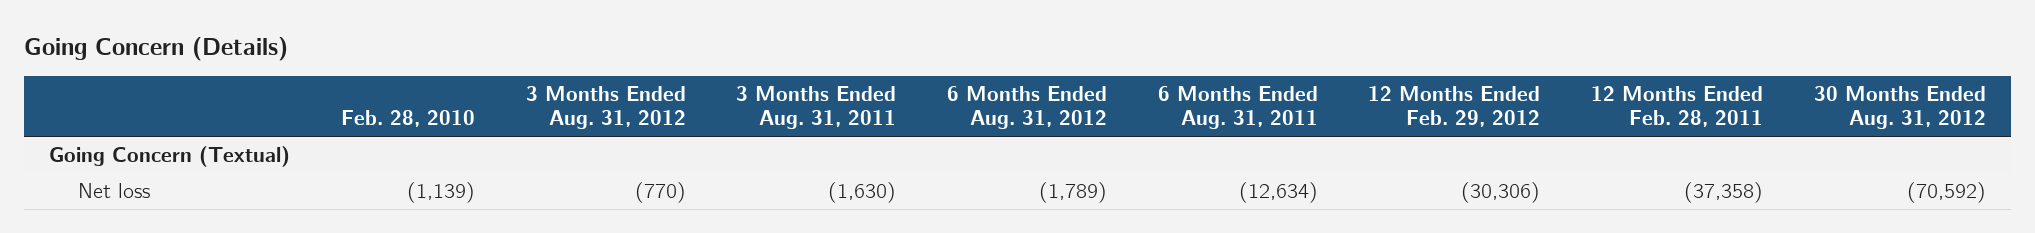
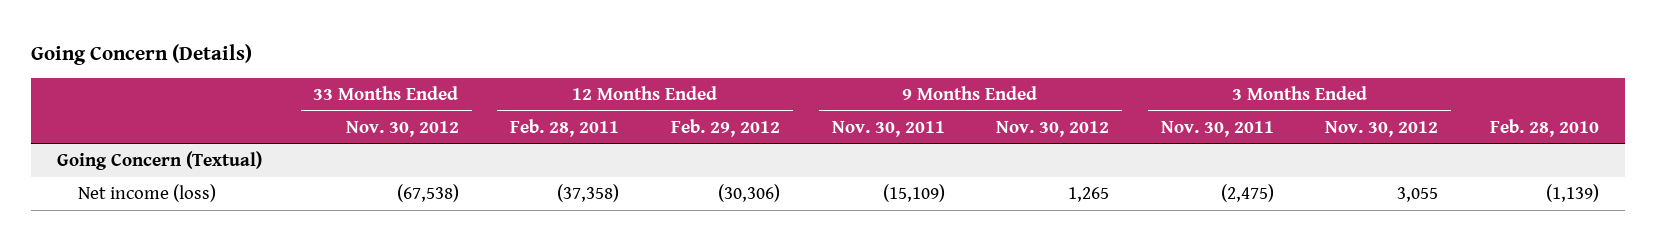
- | Feb. 28, 2010 | 3 Months Ended Aug. 31, 2012 | 3 Months Ended Aug. 31, 2011 | 6 Months Ended Aug. 31, 2012 | 6 Months Ended Aug. 31, 2011 | 12 Months Ended Feb. 29, 2012 | 12 Months Ended Feb. 28, 2011 | 30 Months Ended Aug. 31, 2012
+ | 33 Months Ended Nov. 30, 2012 | 12 Months Ended Feb. 28, 2011 | 12 Months Ended Feb. 29, 2012 | 9 Months Ended Nov. 30, 2011 | 9 Months Ended Nov. 30, 2012 | 3 Months Ended Nov. 30, 2011 | 3 Months Ended Nov. 30, 2012 | Feb. 28, 2010
- Net loss | (1,139) | (770) | (1,630) | (1,789) | (12,634) | (30,306) | (37,358) | (70,592)
+ Net income (loss) | (67,538) | (37,358) | (30,306) | (15,109) | 1,265 | (2,475) | 3,055 | (1,139)

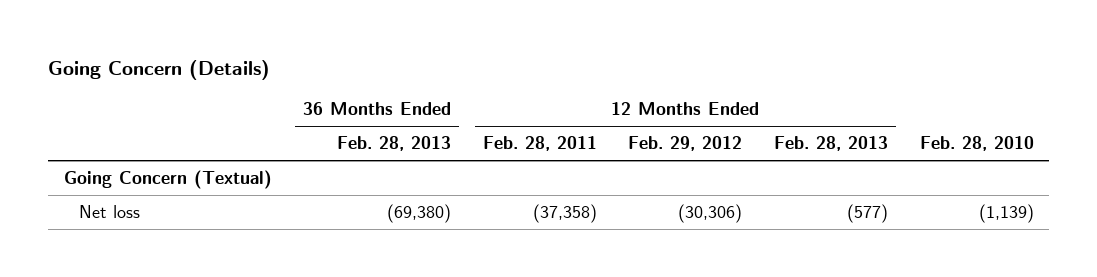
- | 33 Months Ended Nov. 30, 2012 | 12 Months Ended Feb. 28, 2011 | 12 Months Ended Feb. 29, 2012 | 9 Months Ended Nov. 30, 2011 | 9 Months Ended Nov. 30, 2012 | 3 Months Ended Nov. 30, 2011 | 3 Months Ended Nov. 30, 2012 | Feb. 28, 2010
+ | 36 Months Ended Feb. 28, 2013 | 12 Months Ended Feb. 28, 2011 | 12 Months Ended Feb. 29, 2012 | 12 Months Ended Feb. 28, 2013 | Feb. 28, 2010
- Net income (loss) | (67,538) | (37,358) | (30,306) | (15,109) | 1,265 | (2,475) | 3,055 | (1,139)
+ Net loss | (69,380) | (37,358) | (30,306) | (577) | (1,139)

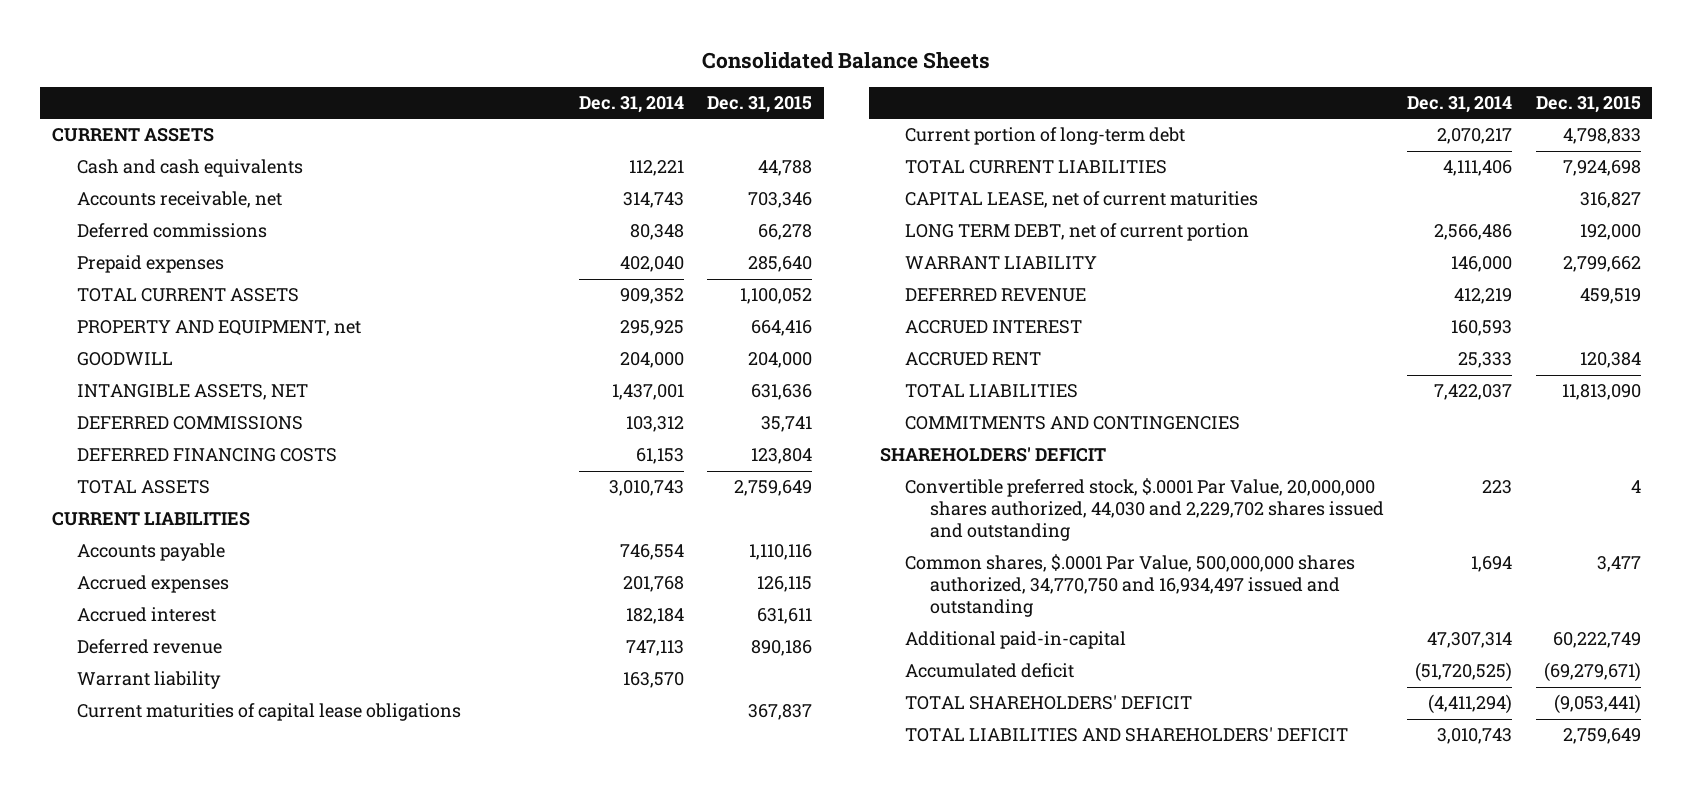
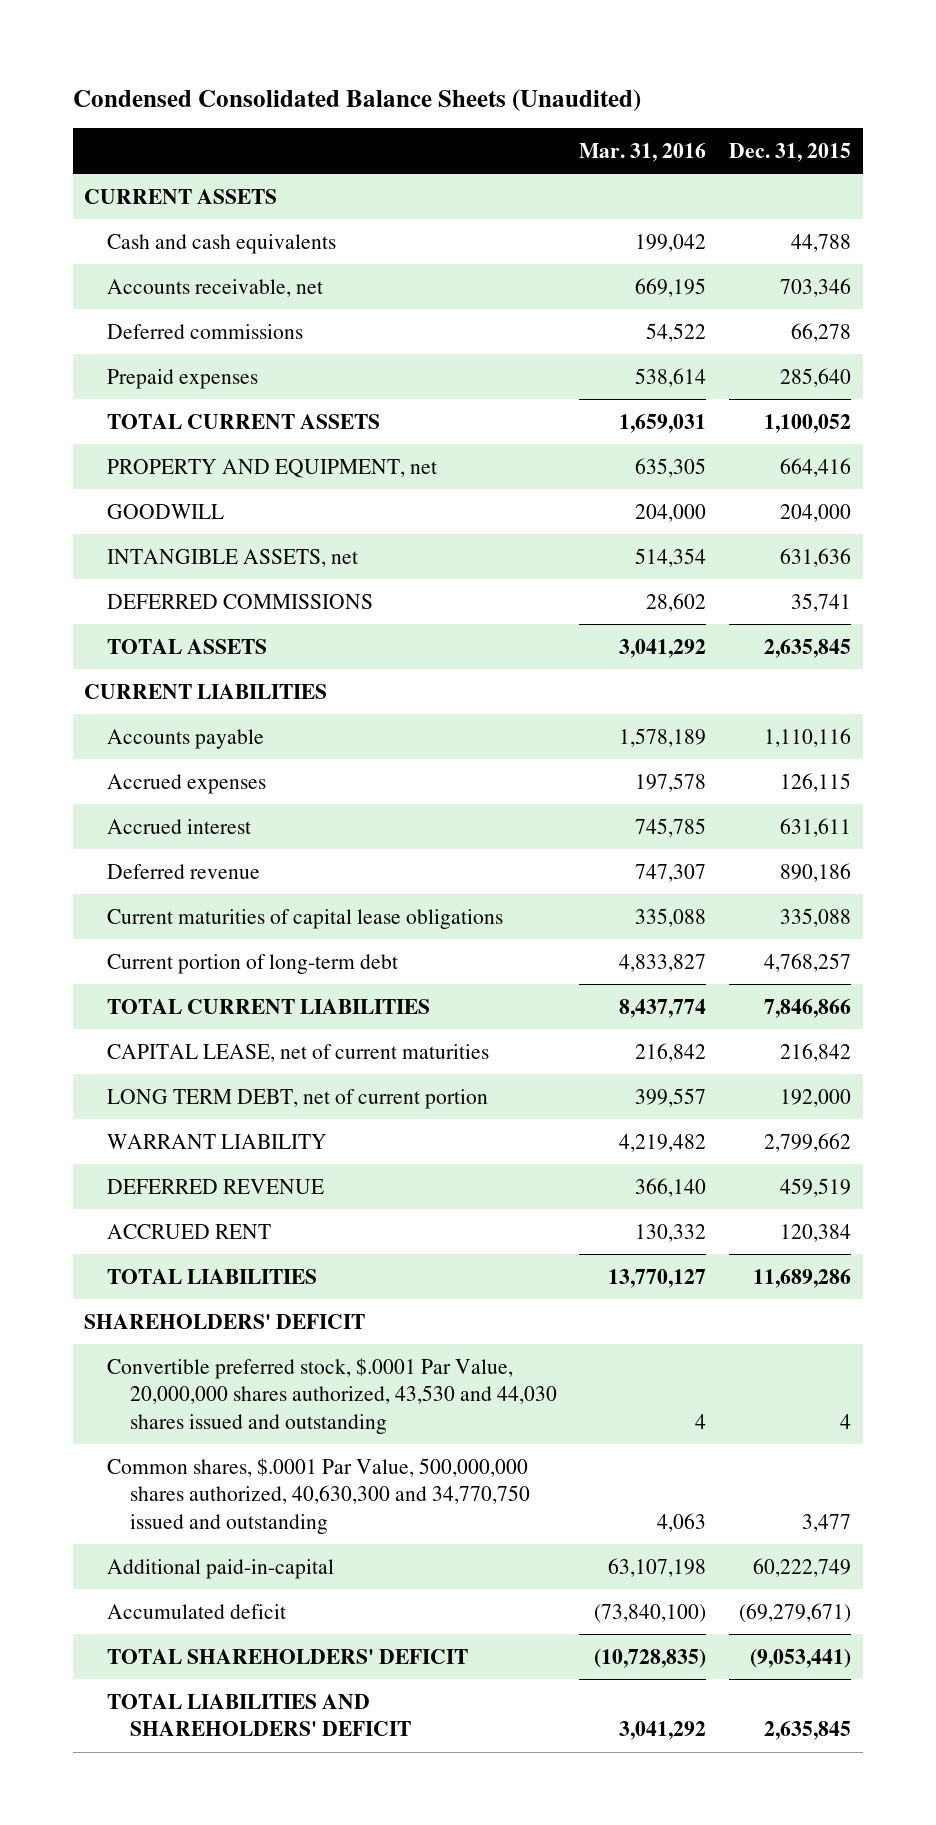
- Consolidated Balance Sheets
+ Condensed Consolidated Balance Sheets (Unaudited)
- | Dec. 31, 2014 | Dec. 31, 2015
+ | Mar. 31, 2016 | Dec. 31, 2015
- INTANGIBLE ASSETS, NET | 1,437,001 | 631,636
+ INTANGIBLE ASSETS, net | 514,354 | 631,636
- DEFERRED FINANCING COSTS | 61,153 | 123,804
- TOTAL ASSETS | 3,010,743 | 2,759,649
+ TOTAL ASSETS | 3,041,292 | 2,635,845
- Warrant liability | 163,570 |
- Current maturities of capital lease obligations | | 367,837
- Current portion of long-term debt | 2,070,217 | 4,798,833
- TOTAL CURRENT LIABILITIES | 4,111,406 | 7,924,698
- CAPITAL LEASE, net of current maturities | | 316,827
+ Current maturities of capital lease obligations | 335,088 | 335,088
+ Current portion of long-term debt | 4,833,827 | 4,768,257
+ TOTAL CURRENT LIABILITIES | 8,437,774 | 7,846,866
+ CAPITAL LEASE, net of current maturities | 216,842 | 216,842
- ACCRUED INTEREST | 160,593 |
- TOTAL LIABILITIES | 7,422,037 | 11,813,090
- COMMITMENTS AND CONTINGENCIES
+ TOTAL LIABILITIES | 13,770,127 | 11,689,286
- Convertible preferred stock, $.0001 Par Value, 20,000,000 shares authorized, 44,030 and 2,229,702 shares issued and outstanding | 223 | 4
- Common shares, $.0001 Par Value, 500,000,000 shares authorized, 34,770,750 and 16,934,497 issued and outstanding | 1,694 | 3,477
+ Convertible preferred stock, $.0001 Par Value, 20,000,000 shares authorized, 43,530 and 44,030 shares issued and outstanding | 4 | 4
+ Common shares, $.0001 Par Value, 500,000,000 shares authorized, 40,630,300 and 34,770,750 issued and outstanding | 4,063 | 3,477
- TOTAL LIABILITIES AND SHAREHOLDERS' DEFICIT | 3,010,743 | 2,759,649
+ TOTAL LIABILITIES AND SHAREHOLDERS' DEFICIT | 3,041,292 | 2,635,845

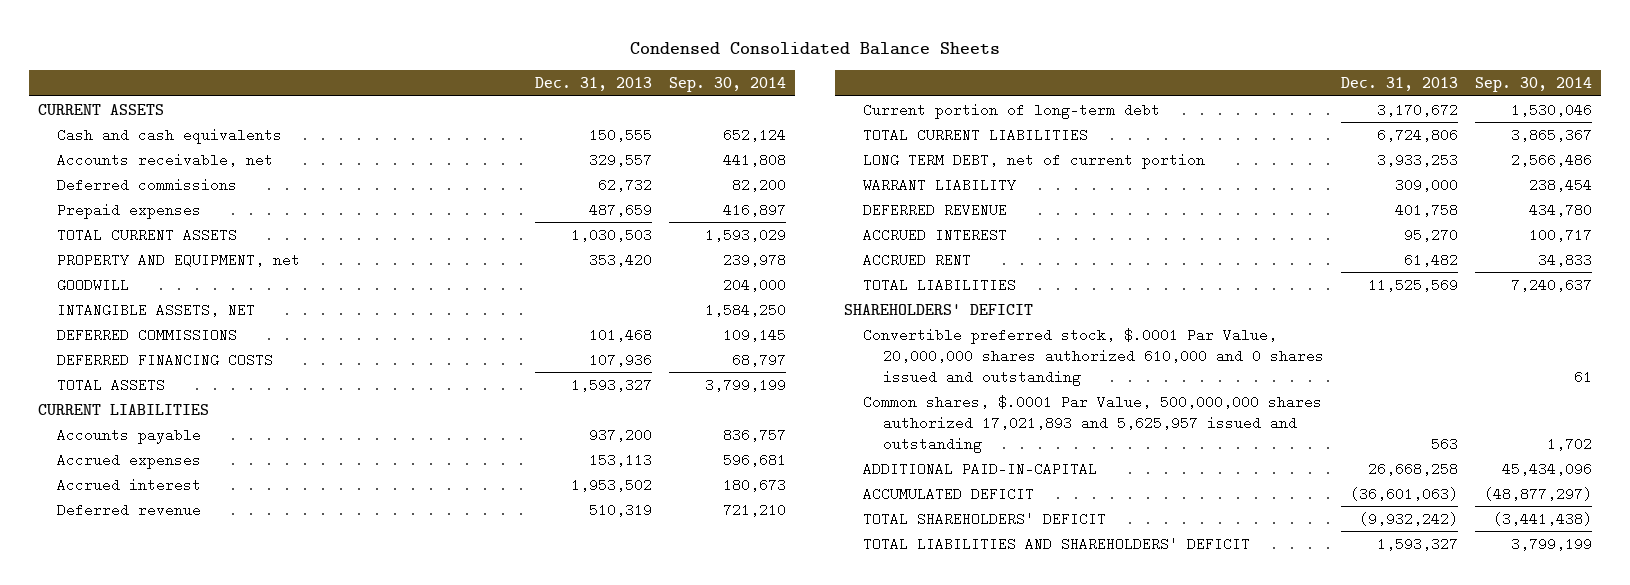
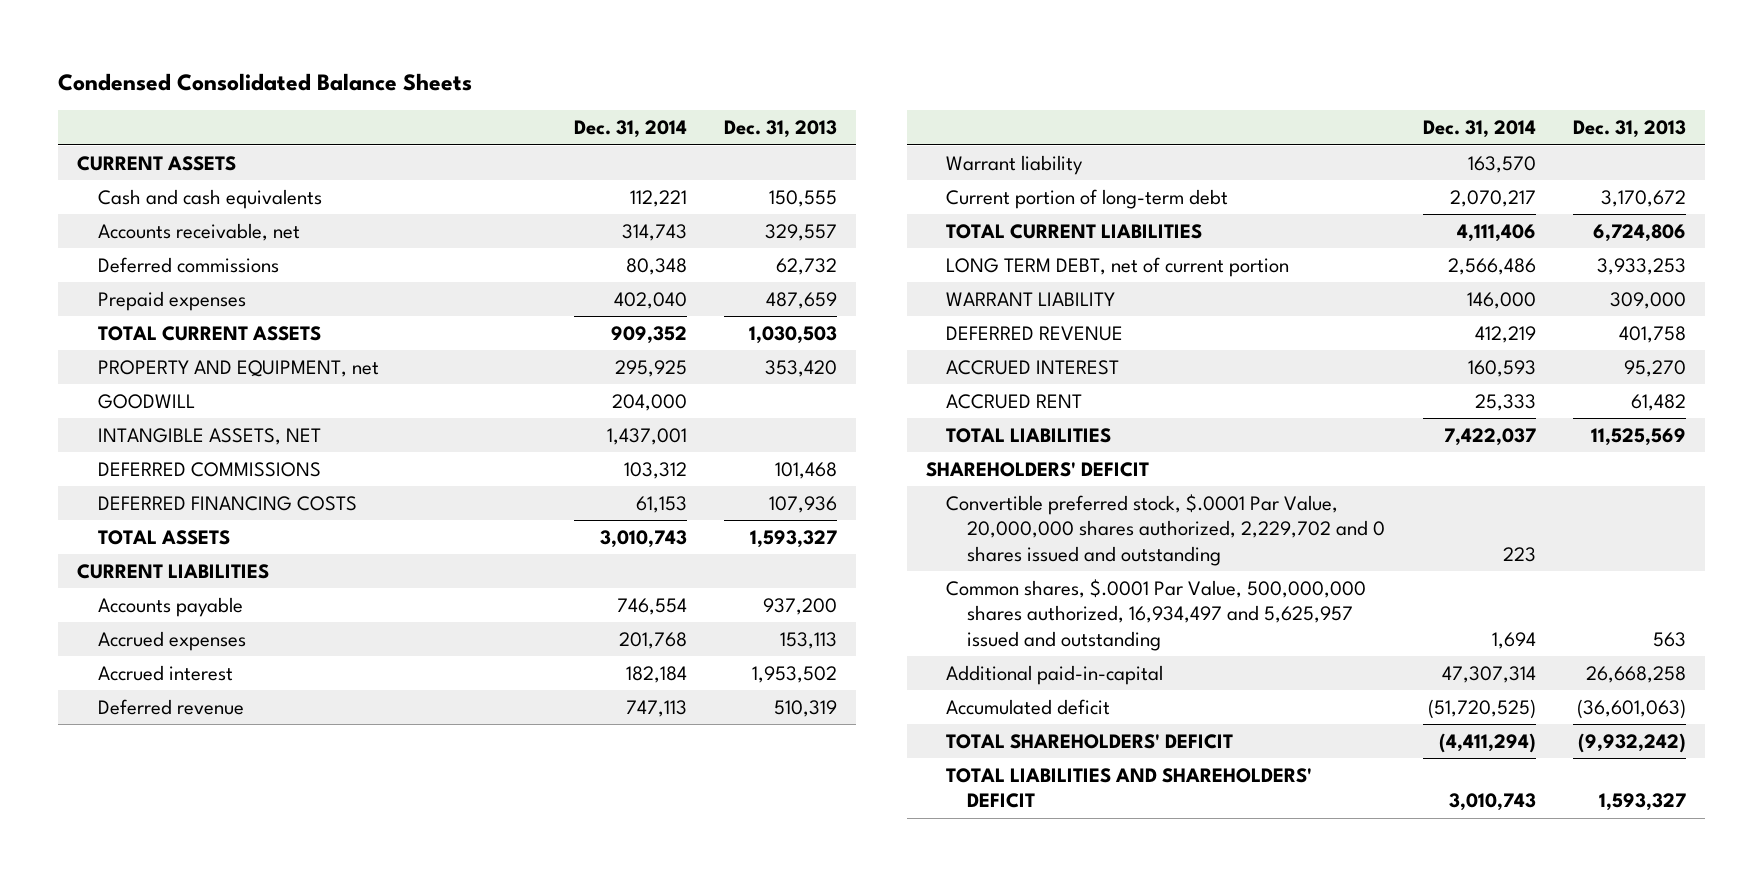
- | Dec. 31, 2013 | Sep. 30, 2014
+ | Dec. 31, 2014 | Dec. 31, 2013
+ Warrant liability | 163,570 |
- Convertible preferred stock, $.0001 Par Value, 20,000,000 shares authorized 610,000 and 0 shares issued and outstanding | | 61
- Common shares, $.0001 Par Value, 500,000,000 shares authorized 17,021,893 and 5,625,957 issued and outstanding | 563 | 1,702
- ADDITIONAL PAID-IN-CAPITAL | 26,668,258 | 45,434,096
- ACCUMULATED DEFICIT | (36,601,063) | (48,877,297)
+ Convertible preferred stock, $.0001 Par Value, 20,000,000 shares authorized, 2,229,702 and 0 shares issued and outstanding | 223 |
+ Common shares, $.0001 Par Value, 500,000,000 shares authorized, 16,934,497 and 5,625,957 issued and outstanding | 1,694 | 563
+ Additional paid-in-capital | 47,307,314 | 26,668,258
+ Accumulated deficit | (51,720,525) | (36,601,063)

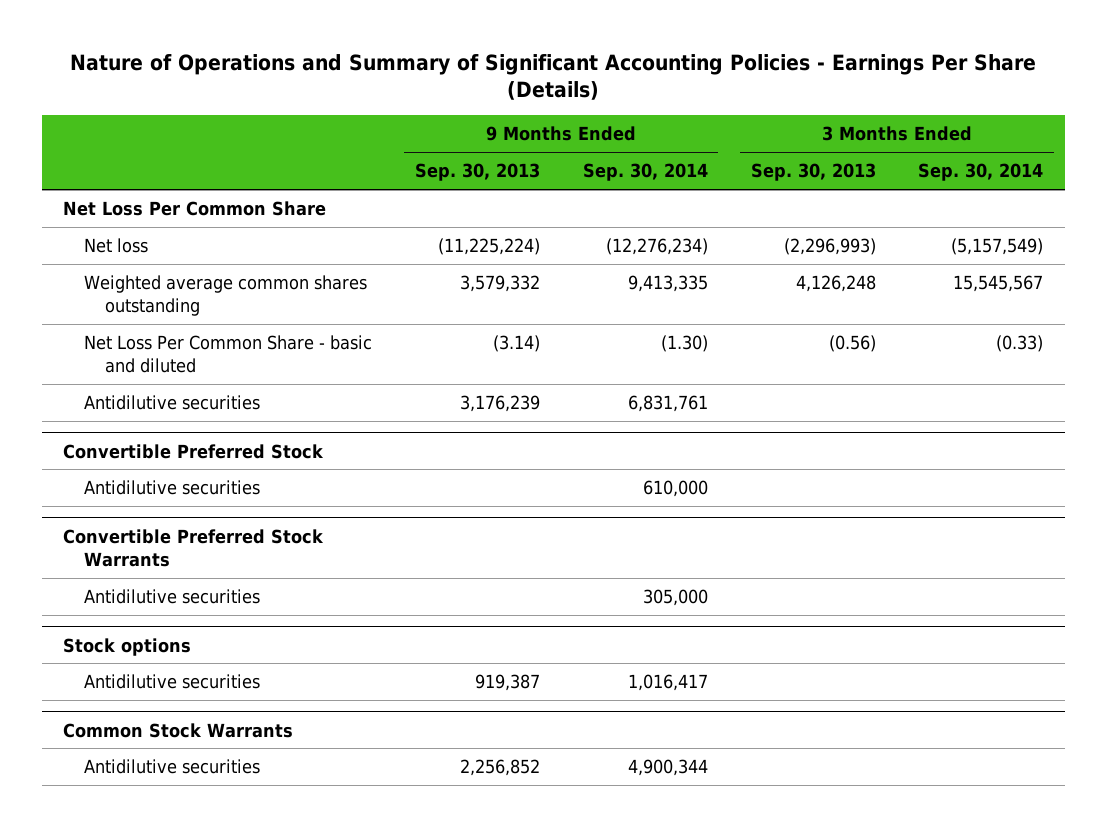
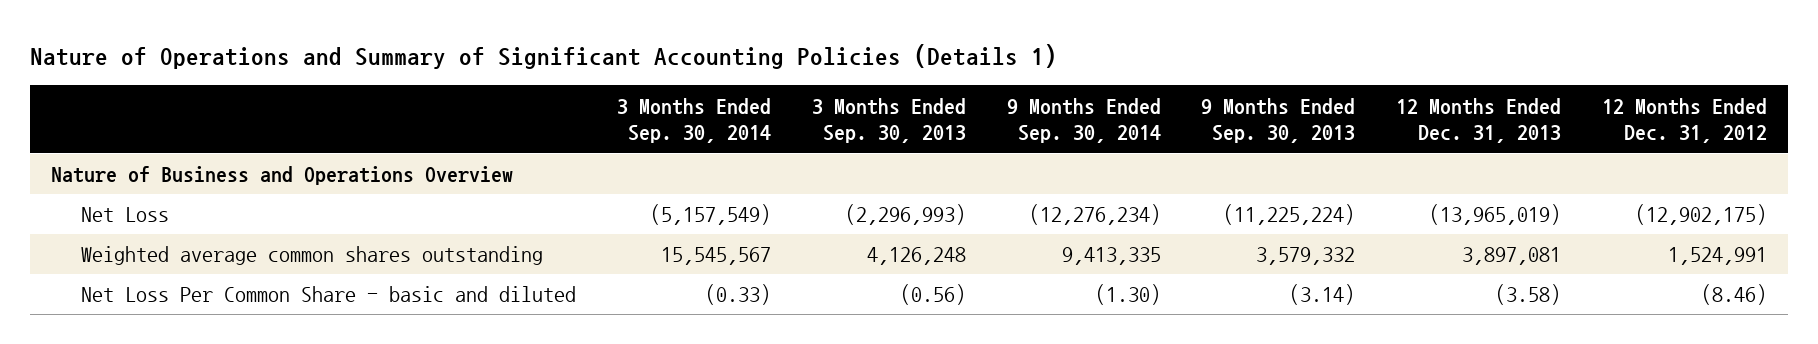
- Nature of Operations and Summary of Significant Accounting Policies - Earnings Per Share (Details)
+ Nature of Operations and Summary of Significant Accounting Policies (Details 1)
- | 9 Months Ended Sep. 30, 2013 | 9 Months Ended Sep. 30, 2014 | 3 Months Ended Sep. 30, 2013 | 3 Months Ended Sep. 30, 2014
+ | 3 Months Ended Sep. 30, 2014 | 3 Months Ended Sep. 30, 2013 | 9 Months Ended Sep. 30, 2014 | 9 Months Ended Sep. 30, 2013 | 12 Months Ended Dec. 31, 2013 | 12 Months Ended Dec. 31, 2012
- Net Loss Per Common Share
- Net loss | (11,225,224) | (12,276,234) | (2,296,993) | (5,157,549)
+ Nature of Business and Operations Overview
+ Net Loss | (5,157,549) | (2,296,993) | (12,276,234) | (11,225,224) | (13,965,019) | (12,902,175)
- Antidilutive securities | 3,176,239 | 6,831,761 | |
- Convertible Preferred Stock
- Antidilutive securities | | 610,000 | |
- Convertible Preferred Stock Warrants
- Antidilutive securities | | 305,000 | |
- Stock options
- Antidilutive securities | 919,387 | 1,016,417 | |
- Common Stock Warrants
- Antidilutive securities | 2,256,852 | 4,900,344 | |

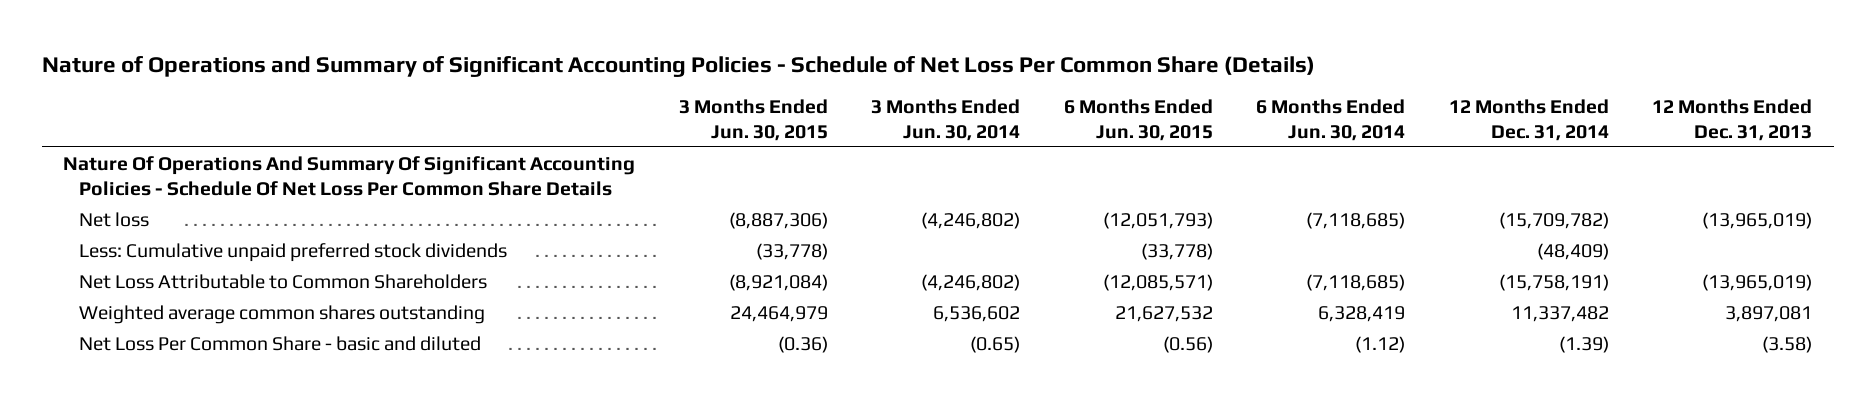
- Nature of Operations and Summary of Significant Accounting Policies (Details 1)
+ Nature of Operations and Summary of Significant Accounting Policies - Schedule of Net Loss Per Common Share (Details)
- | 3 Months Ended Sep. 30, 2014 | 3 Months Ended Sep. 30, 2013 | 9 Months Ended Sep. 30, 2014 | 9 Months Ended Sep. 30, 2013 | 12 Months Ended Dec. 31, 2013 | 12 Months Ended Dec. 31, 2012
+ | 3 Months Ended Jun. 30, 2015 | 3 Months Ended Jun. 30, 2014 | 6 Months Ended Jun. 30, 2015 | 6 Months Ended Jun. 30, 2014 | 12 Months Ended Dec. 31, 2014 | 12 Months Ended Dec. 31, 2013
- Nature of Business and Operations Overview
- Net Loss | (5,157,549) | (2,296,993) | (12,276,234) | (11,225,224) | (13,965,019) | (12,902,175)
+ Nature Of Operations And Summary Of Significant Accounting Policies - Schedule Of Net Loss Per Common Share Details
+ Net loss | (8,887,306) | (4,246,802) | (12,051,793) | (7,118,685) | (15,709,782) | (13,965,019)
+ Less: Cumulative unpaid preferred stock dividends | (33,778) | | (33,778) | | (48,409) |
+ Net Loss Attributable to Common Shareholders | (8,921,084) | (4,246,802) | (12,085,571) | (7,118,685) | (15,758,191) | (13,965,019)

